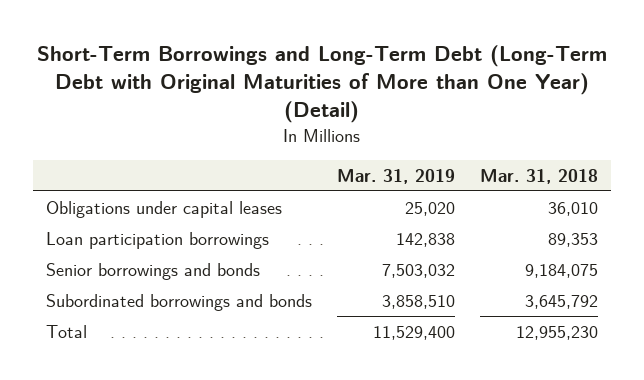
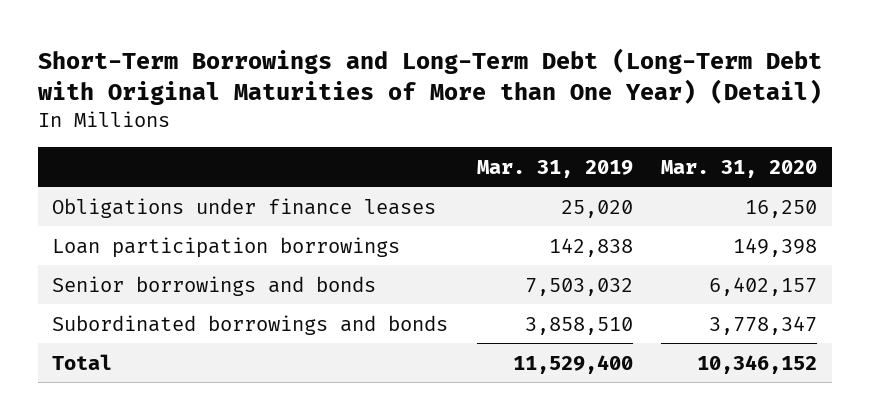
- | Mar. 31, 2019 | Mar. 31, 2018
+ | Mar. 31, 2019 | Mar. 31, 2020
- Obligations under capital leases | 25,020 | 36,010
+ Obligations under finance leases | 25,020 | 16,250

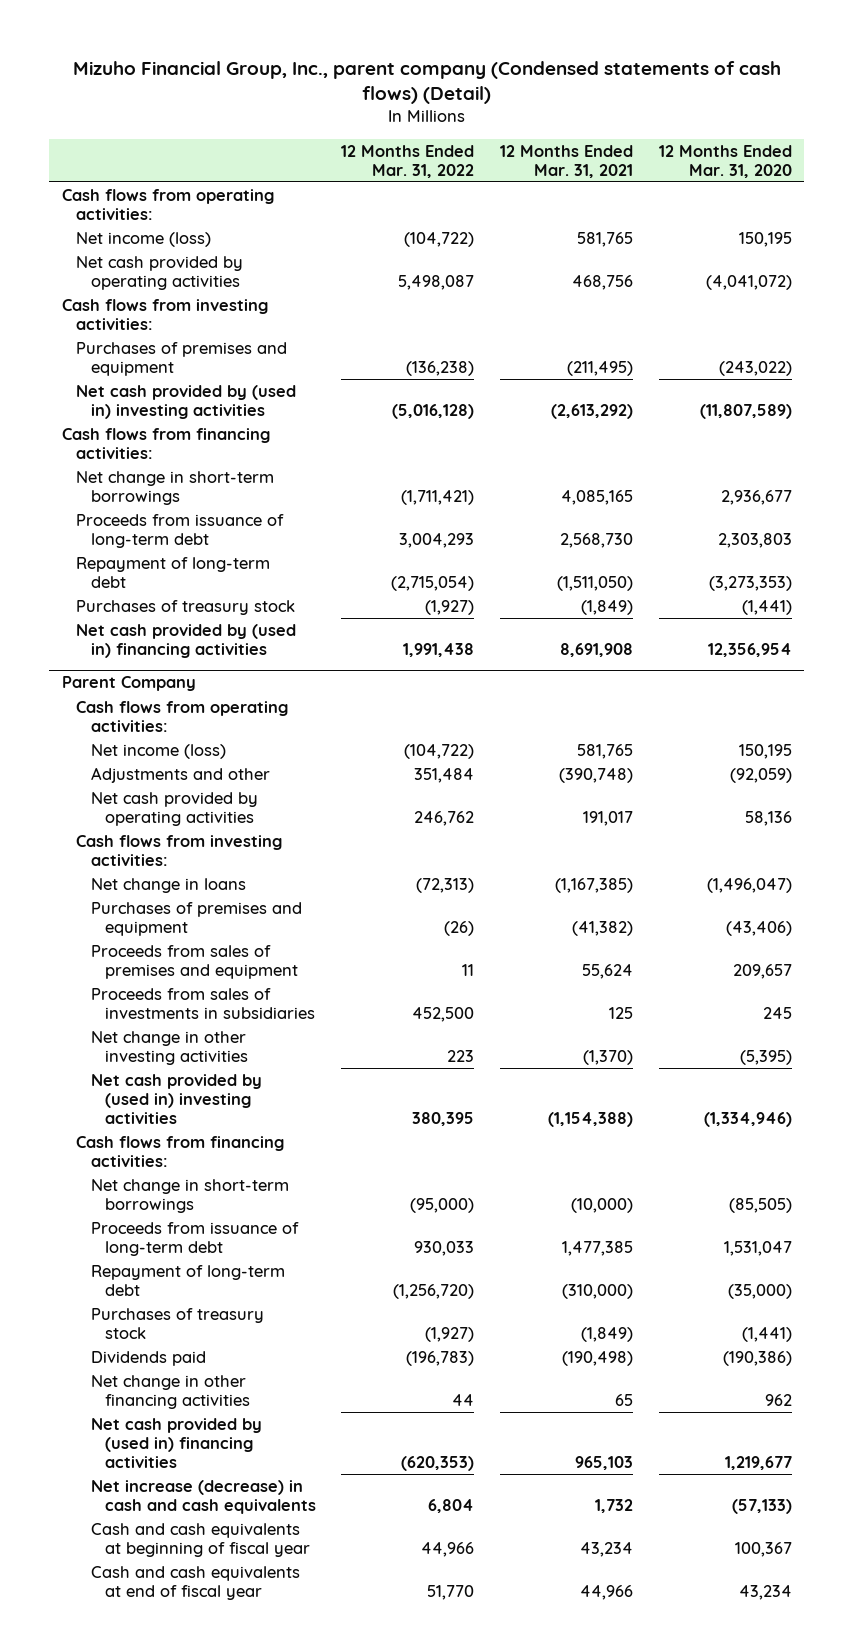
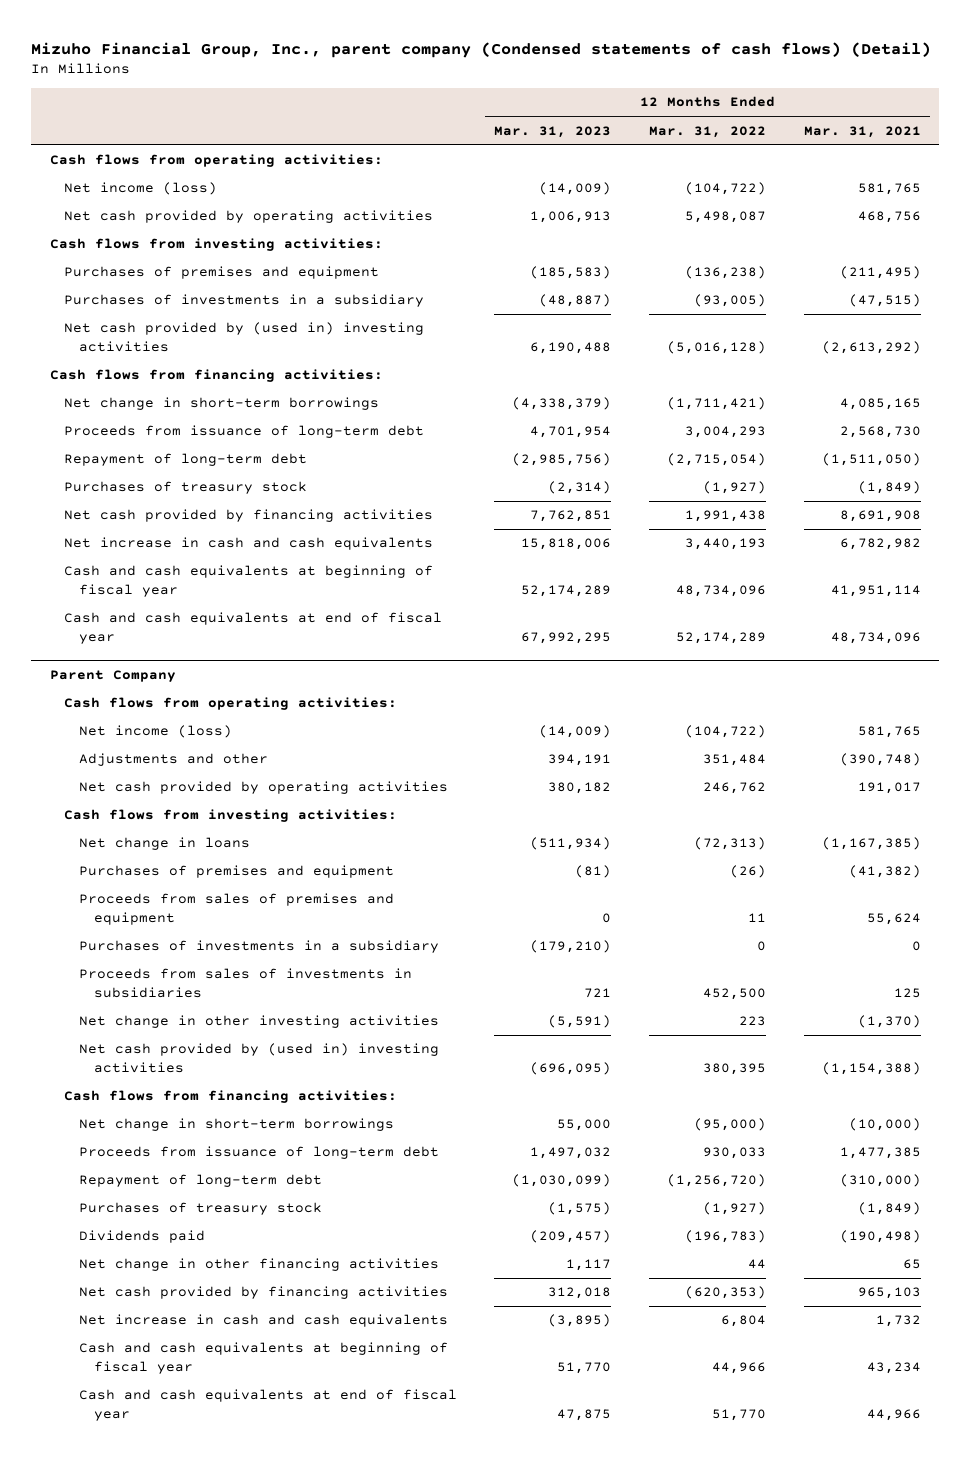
- | 12 Months Ended Mar. 31, 2022 | 12 Months Ended Mar. 31, 2021 | 12 Months Ended Mar. 31, 2020
+ | 12 Months Ended Mar. 31, 2023 | 12 Months Ended Mar. 31, 2022 | 12 Months Ended Mar. 31, 2021
+ Purchases of investments in a subsidiary | (48,887) | (93,005) | (47,515)
- Net cash provided by (used in) financing activities | 1,991,438 | 8,691,908 | 12,356,954
+ Net cash provided by financing activities | 7,762,851 | 1,991,438 | 8,691,908
+ Net increase in cash and cash equivalents | 15,818,006 | 3,440,193 | 6,782,982
+ Cash and cash equivalents at beginning of fiscal year | 52,174,289 | 48,734,096 | 41,951,114
+ Cash and cash equivalents at end of fiscal year | 67,992,295 | 52,174,289 | 48,734,096
@ Parent Company
+ Purchases of investments in a subsidiary | (179,210) | 0 | 0
- Net cash provided by (used in) financing activities | (620,353) | 965,103 | 1,219,677
- Net increase (decrease) in cash and cash equivalents | 6,804 | 1,732 | (57,133)
+ Net cash provided by financing activities | 312,018 | (620,353) | 965,103
+ Net increase in cash and cash equivalents | (3,895) | 6,804 | 1,732

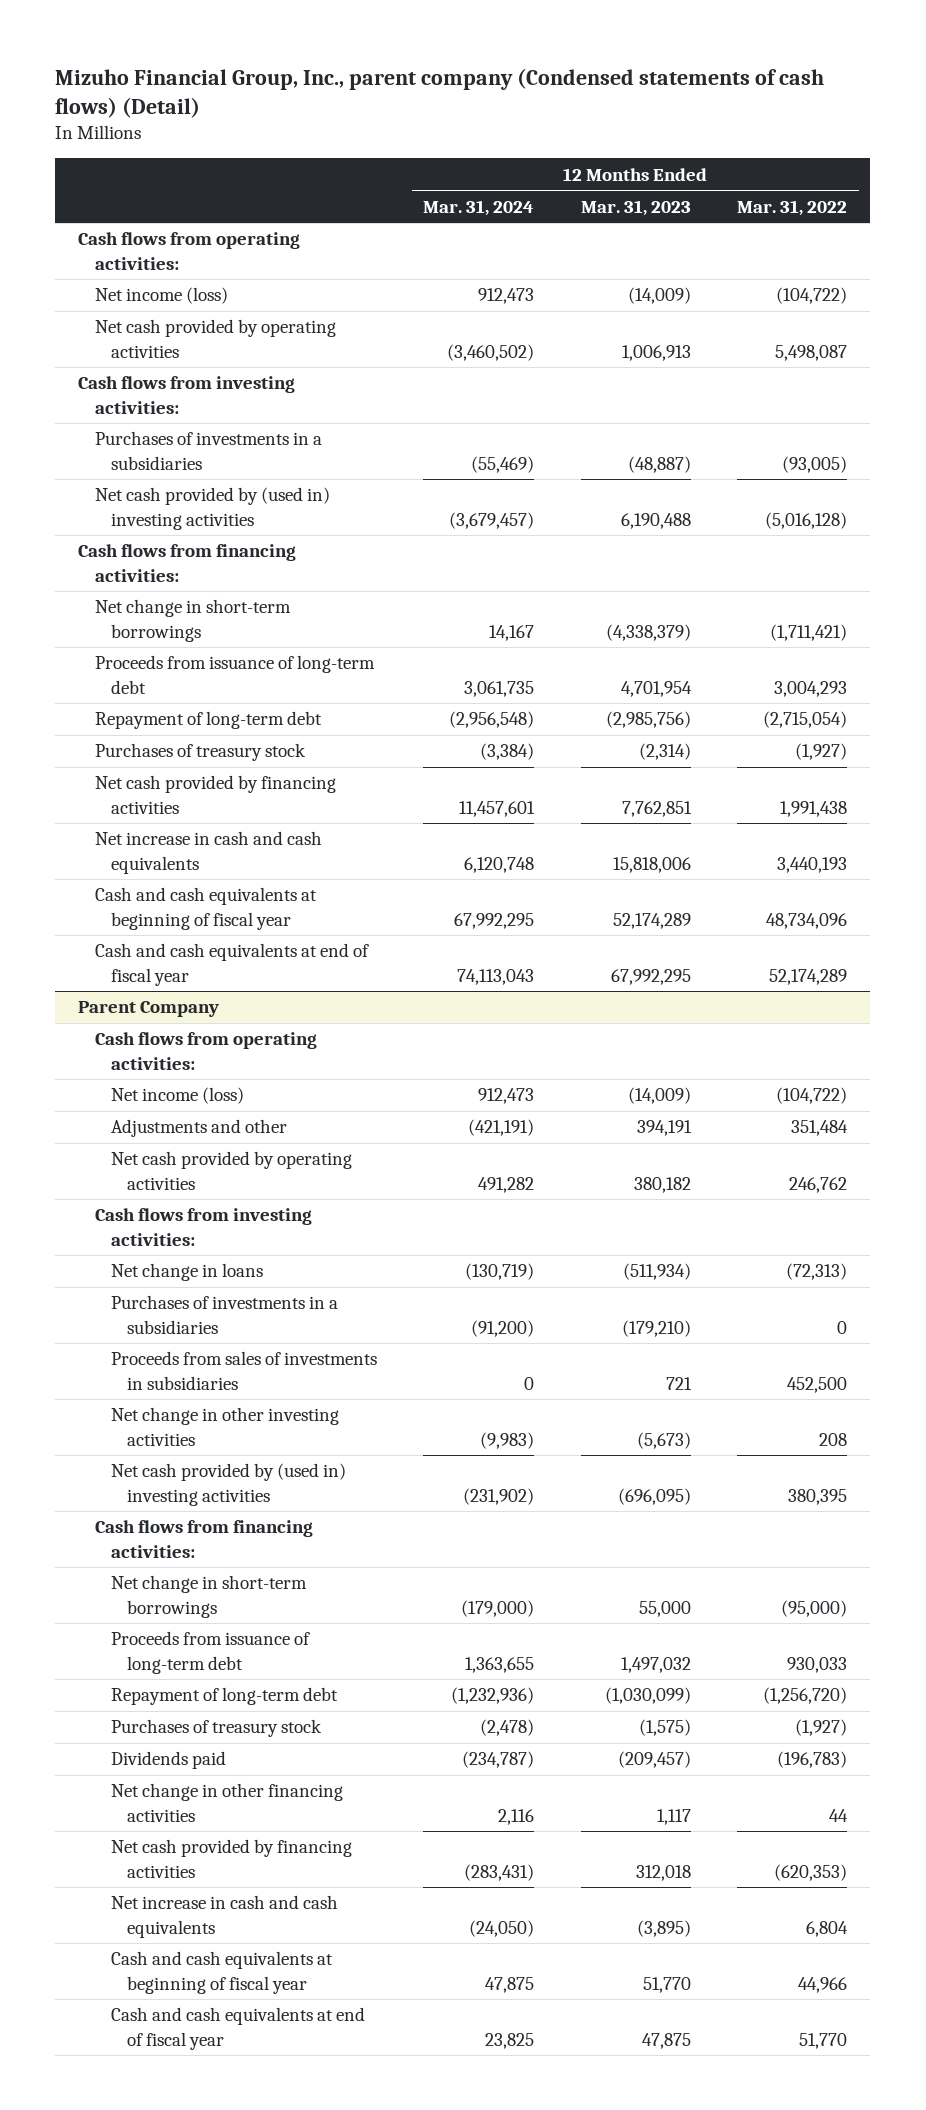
- | 12 Months Ended Mar. 31, 2023 | 12 Months Ended Mar. 31, 2022 | 12 Months Ended Mar. 31, 2021
+ | 12 Months Ended Mar. 31, 2024 | 12 Months Ended Mar. 31, 2023 | 12 Months Ended Mar. 31, 2022
- Purchases of premises and equipment | (185,583) | (136,238) | (211,495)
- Purchases of investments in a subsidiary | (48,887) | (93,005) | (47,515)
+ Purchases of investments in a subsidiaries | (55,469) | (48,887) | (93,005)
@ Parent Company
- Purchases of premises and equipment | (81) | (26) | (41,382)
- Proceeds from sales of premises and equipment | 0 | 11 | 55,624
- Purchases of investments in a subsidiary | (179,210) | 0 | 0
+ Purchases of investments in a subsidiaries | (91,200) | (179,210) | 0
- Net change in other investing activities | (5,591) | 223 | (1,370)
+ Net change in other investing activities | (9,983) | (5,673) | 208

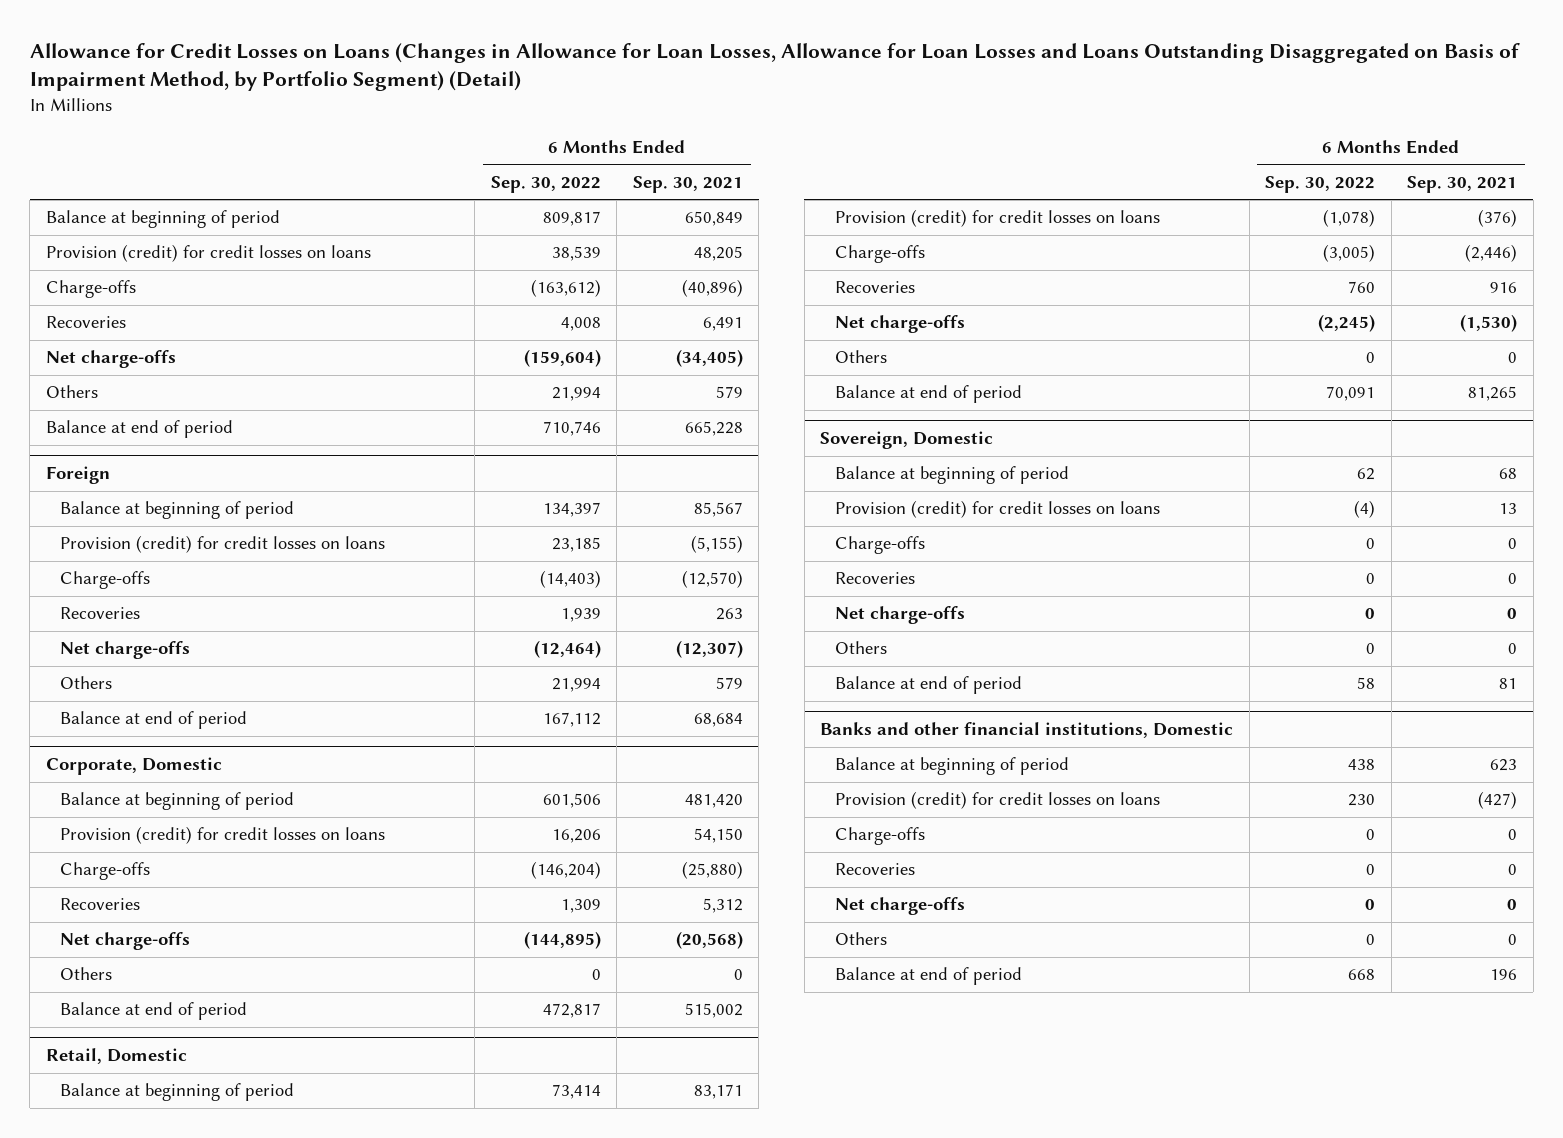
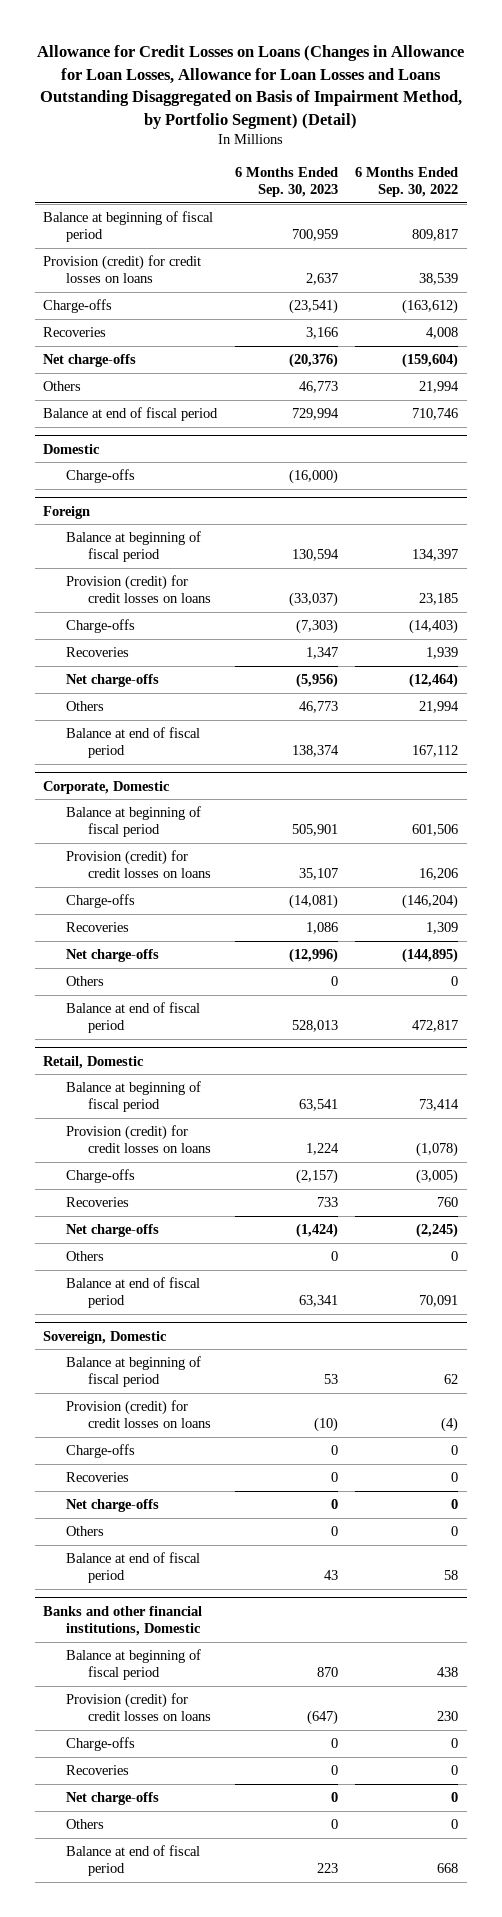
- | 6 Months Ended Sep. 30, 2022 | 6 Months Ended Sep. 30, 2021
+ | 6 Months Ended Sep. 30, 2023 | 6 Months Ended Sep. 30, 2022
- Balance at beginning of period | 809,817 | 650,849
+ Balance at beginning of fiscal period | 700,959 | 809,817
- Balance at end of period | 710,746 | 665,228
+ Balance at end of fiscal period | 729,994 | 710,746
+ Domestic
+ Charge-offs | (16,000) |
@ Foreign
- Balance at beginning of period | 134,397 | 85,567
+ Balance at beginning of fiscal period | 130,594 | 134,397
- Balance at end of period | 167,112 | 68,684
+ Balance at end of fiscal period | 138,374 | 167,112
@ Corporate, Domestic
- Balance at beginning of period | 601,506 | 481,420
+ Balance at beginning of fiscal period | 505,901 | 601,506
- Balance at end of period | 472,817 | 515,002
+ Balance at end of fiscal period | 528,013 | 472,817
@ Retail, Domestic
- Balance at beginning of period | 73,414 | 83,171
+ Balance at beginning of fiscal period | 63,541 | 73,414
- Balance at end of period | 70,091 | 81,265
+ Balance at end of fiscal period | 63,341 | 70,091
@ Sovereign, Domestic
- Balance at beginning of period | 62 | 68
+ Balance at beginning of fiscal period | 53 | 62
- Balance at end of period | 58 | 81
+ Balance at end of fiscal period | 43 | 58
@ Banks and other financial institutions, Domestic
- Balance at beginning of period | 438 | 623
+ Balance at beginning of fiscal period | 870 | 438
- Balance at end of period | 668 | 196
+ Balance at end of fiscal period | 223 | 668

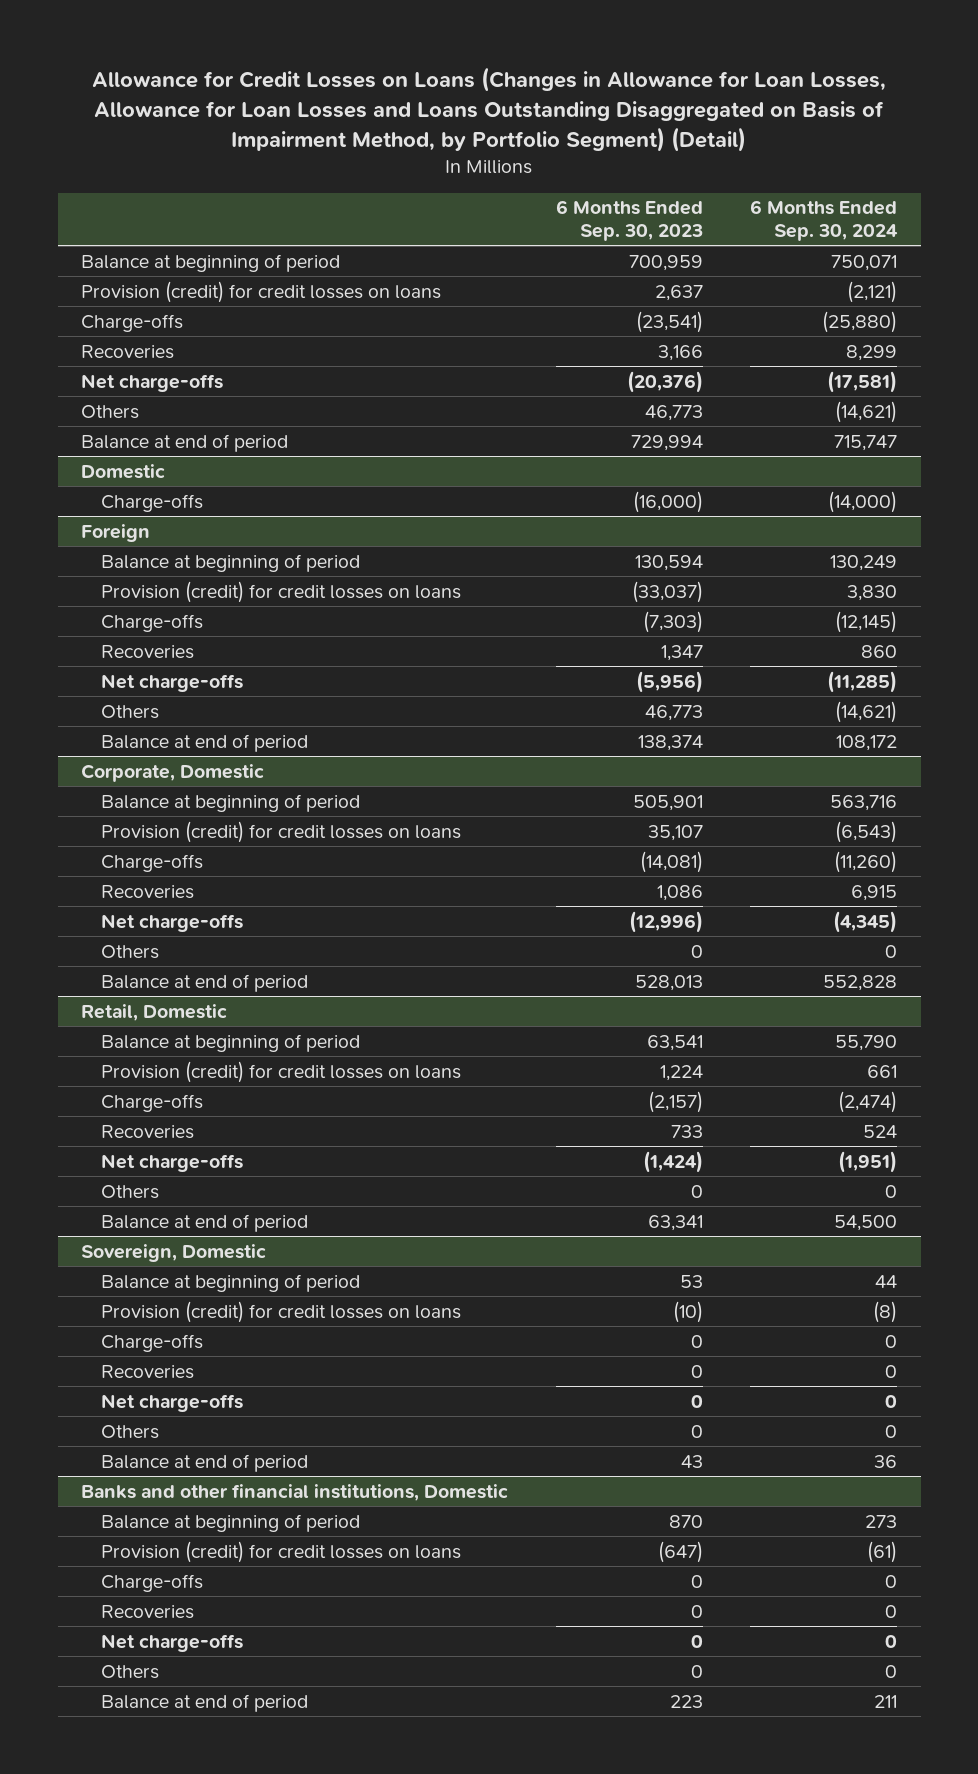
- | 6 Months Ended Sep. 30, 2023 | 6 Months Ended Sep. 30, 2022
+ | 6 Months Ended Sep. 30, 2023 | 6 Months Ended Sep. 30, 2024
- Balance at beginning of fiscal period | 700,959 | 809,817
+ Balance at beginning of period | 700,959 | 750,071
- Balance at end of fiscal period | 729,994 | 710,746
+ Balance at end of period | 729,994 | 715,747
@ Foreign
- Balance at beginning of fiscal period | 130,594 | 134,397
+ Balance at beginning of period | 130,594 | 130,249
- Balance at end of fiscal period | 138,374 | 167,112
+ Balance at end of period | 138,374 | 108,172
@ Corporate, Domestic
- Balance at beginning of fiscal period | 505,901 | 601,506
+ Balance at beginning of period | 505,901 | 563,716
- Balance at end of fiscal period | 528,013 | 472,817
+ Balance at end of period | 528,013 | 552,828
@ Retail, Domestic
- Balance at beginning of fiscal period | 63,541 | 73,414
+ Balance at beginning of period | 63,541 | 55,790
- Balance at end of fiscal period | 63,341 | 70,091
+ Balance at end of period | 63,341 | 54,500
@ Sovereign, Domestic
- Balance at beginning of fiscal period | 53 | 62
+ Balance at beginning of period | 53 | 44
- Balance at end of fiscal period | 43 | 58
+ Balance at end of period | 43 | 36
@ Banks and other financial institutions, Domestic
- Balance at beginning of fiscal period | 870 | 438
+ Balance at beginning of period | 870 | 273
- Balance at end of fiscal period | 223 | 668
+ Balance at end of period | 223 | 211

